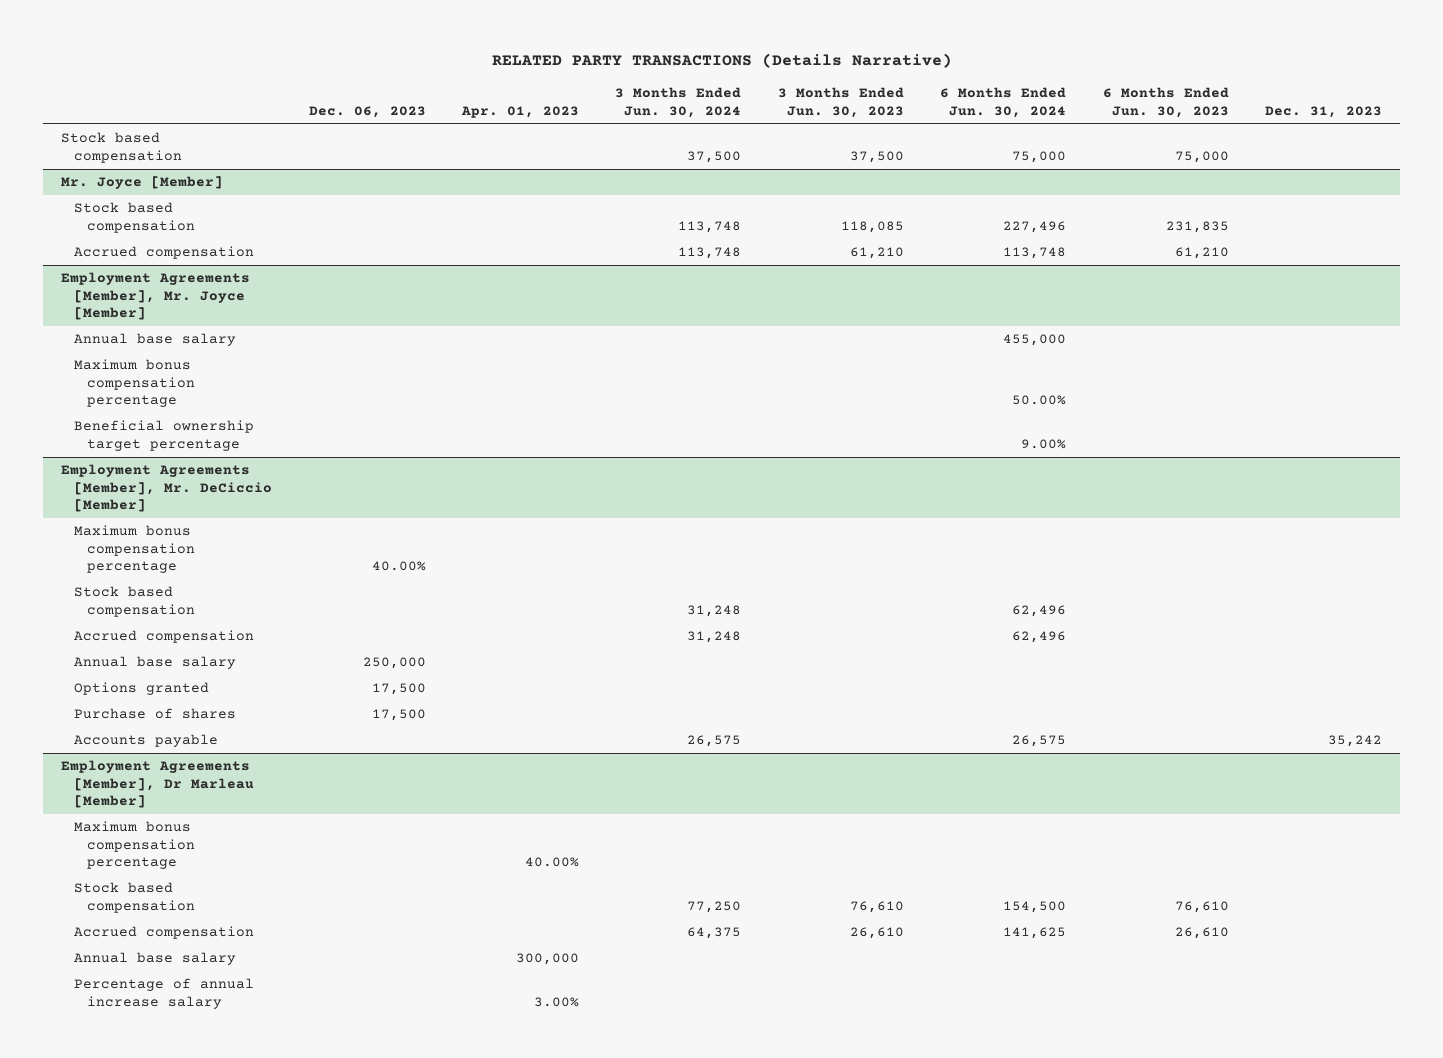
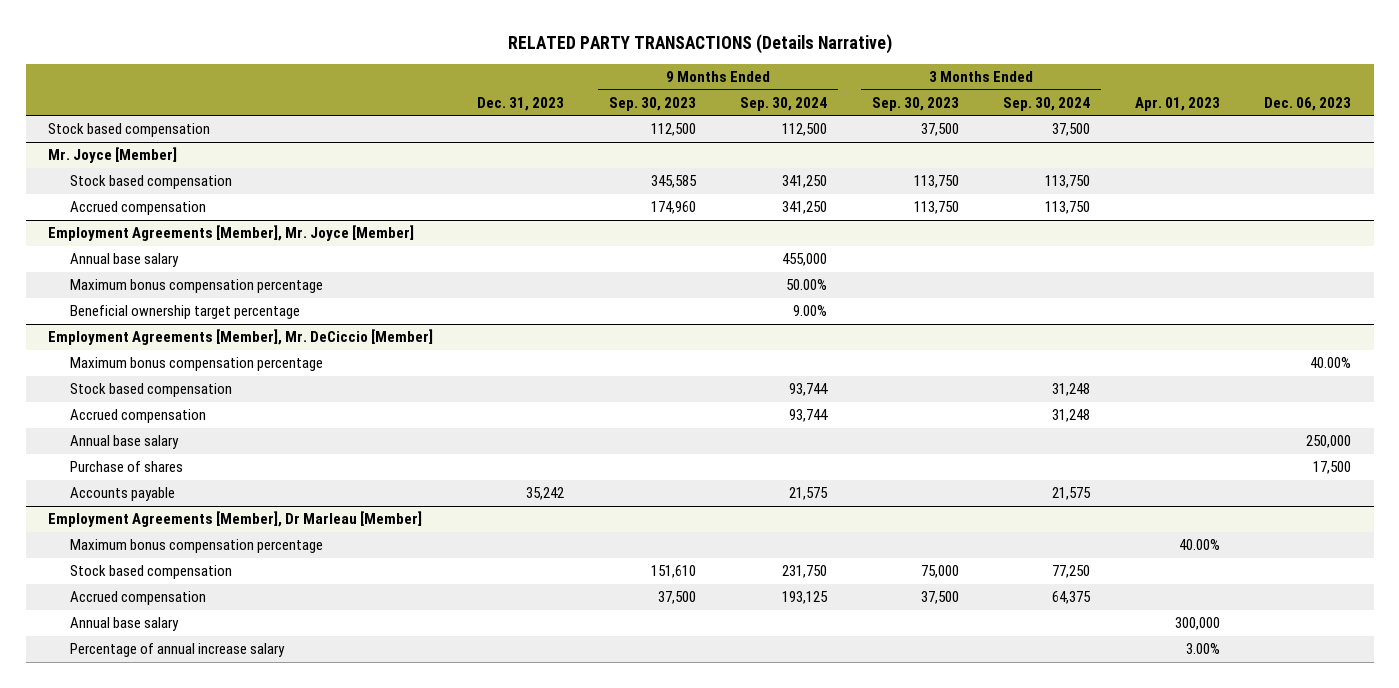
- | Dec. 06, 2023 | Apr. 01, 2023 | 3 Months Ended Jun. 30, 2024 | 3 Months Ended Jun. 30, 2023 | 6 Months Ended Jun. 30, 2024 | 6 Months Ended Jun. 30, 2023 | Dec. 31, 2023
+ | Dec. 31, 2023 | 9 Months Ended Sep. 30, 2023 | 9 Months Ended Sep. 30, 2024 | 3 Months Ended Sep. 30, 2023 | 3 Months Ended Sep. 30, 2024 | Apr. 01, 2023 | Dec. 06, 2023
@ Employment Agreements [Member], Mr. DeCiccio [Member]
- Options granted | 17,500 | | | | | |

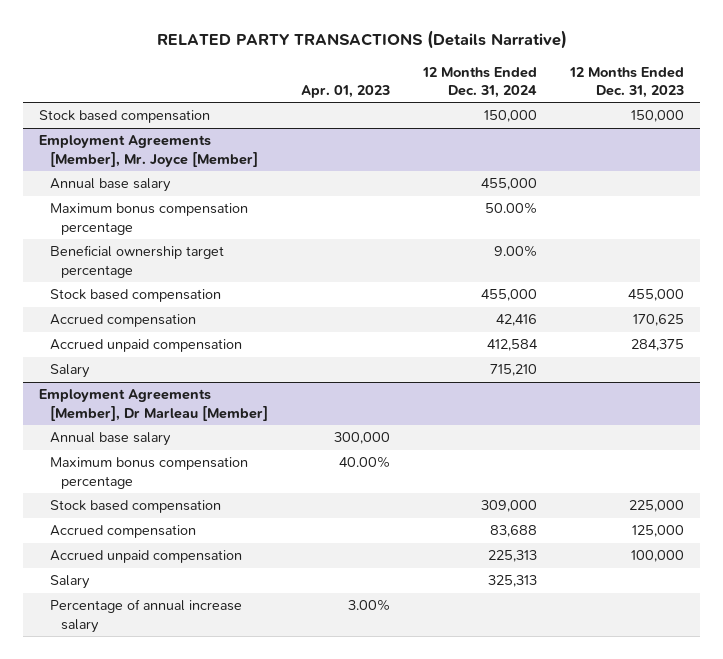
- | Dec. 31, 2023 | 9 Months Ended Sep. 30, 2023 | 9 Months Ended Sep. 30, 2024 | 3 Months Ended Sep. 30, 2023 | 3 Months Ended Sep. 30, 2024 | Apr. 01, 2023 | Dec. 06, 2023
+ | Apr. 01, 2023 | 12 Months Ended Dec. 31, 2024 | 12 Months Ended Dec. 31, 2023
- Mr. Joyce [Member]
- Stock based compensation | | 345,585 | 341,250 | 113,750 | 113,750 | |
- Accrued compensation | | 174,960 | 341,250 | 113,750 | 113,750 | |
- Employment Agreements [Member], Mr. DeCiccio [Member]
- Maximum bonus compensation percentage | | | | | | | 40.00%
- Stock based compensation | | | 93,744 | | 31,248 | |
- Accrued compensation | | | 93,744 | | 31,248 | |
- Annual base salary | | | | | | | 250,000
- Purchase of shares | | | | | | | 17,500
- Accounts payable | 35,242 | | 21,575 | | 21,575 | |
@ Employment Agreements [Member], Mr. Joyce [Member]
+ Stock based compensation | | 455,000 | 455,000
+ Accrued compensation | | 42,416 | 170,625
+ Accrued unpaid compensation | | 412,584 | 284,375
+ Salary | | 715,210 |
@ Employment Agreements [Member], Dr Marleau [Member]
moved up: Annual base salary | 300,000 | |
+ Accrued unpaid compensation | | 225,313 | 100,000
+ Salary | | 325,313 |

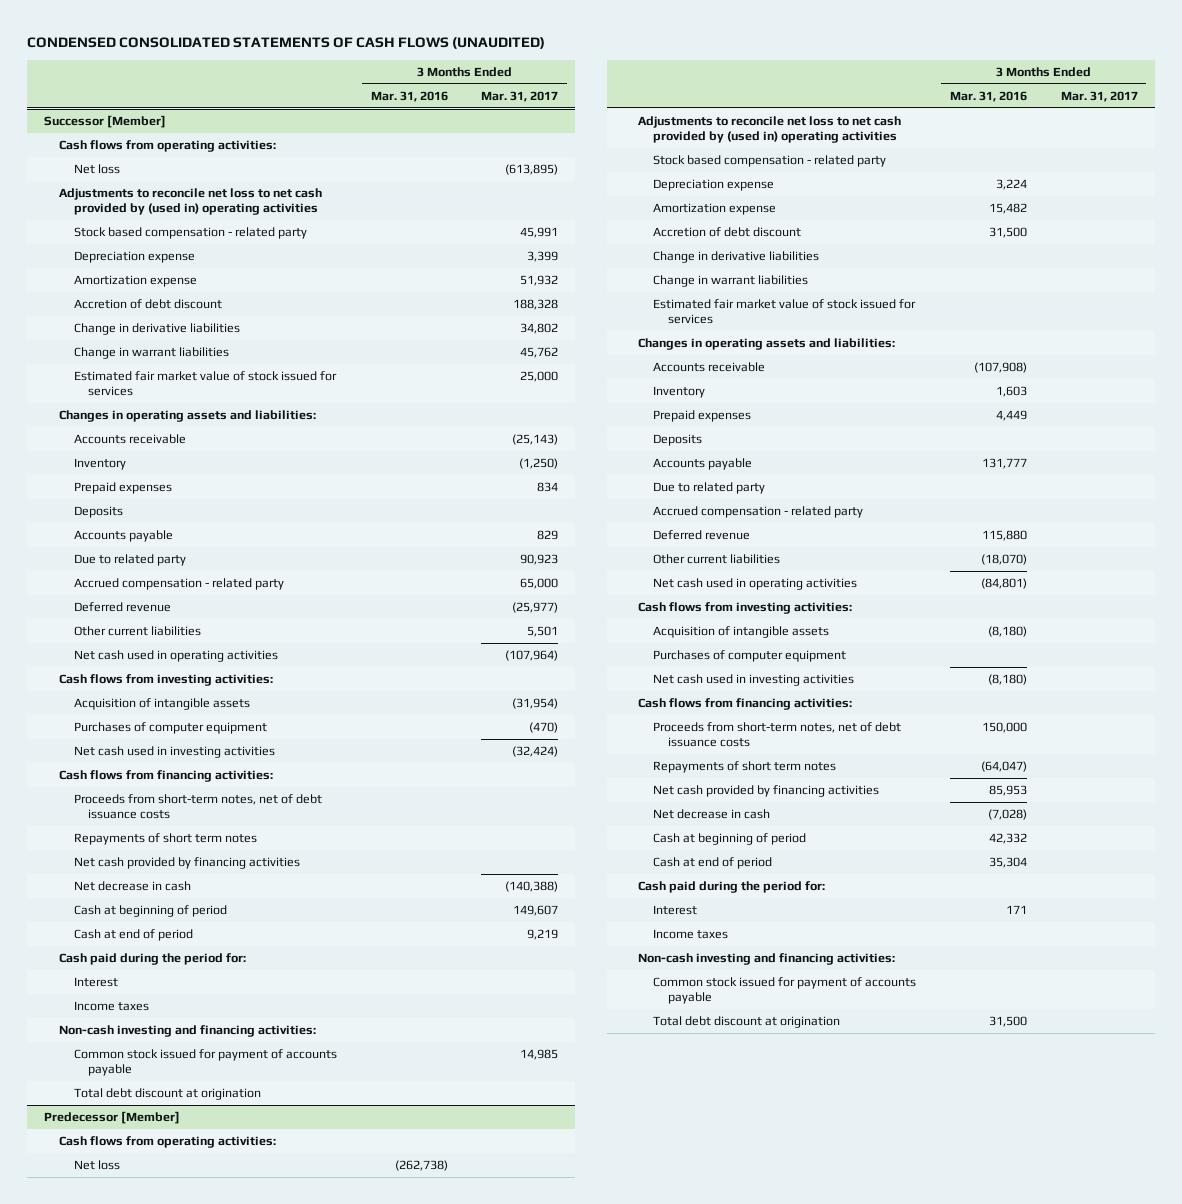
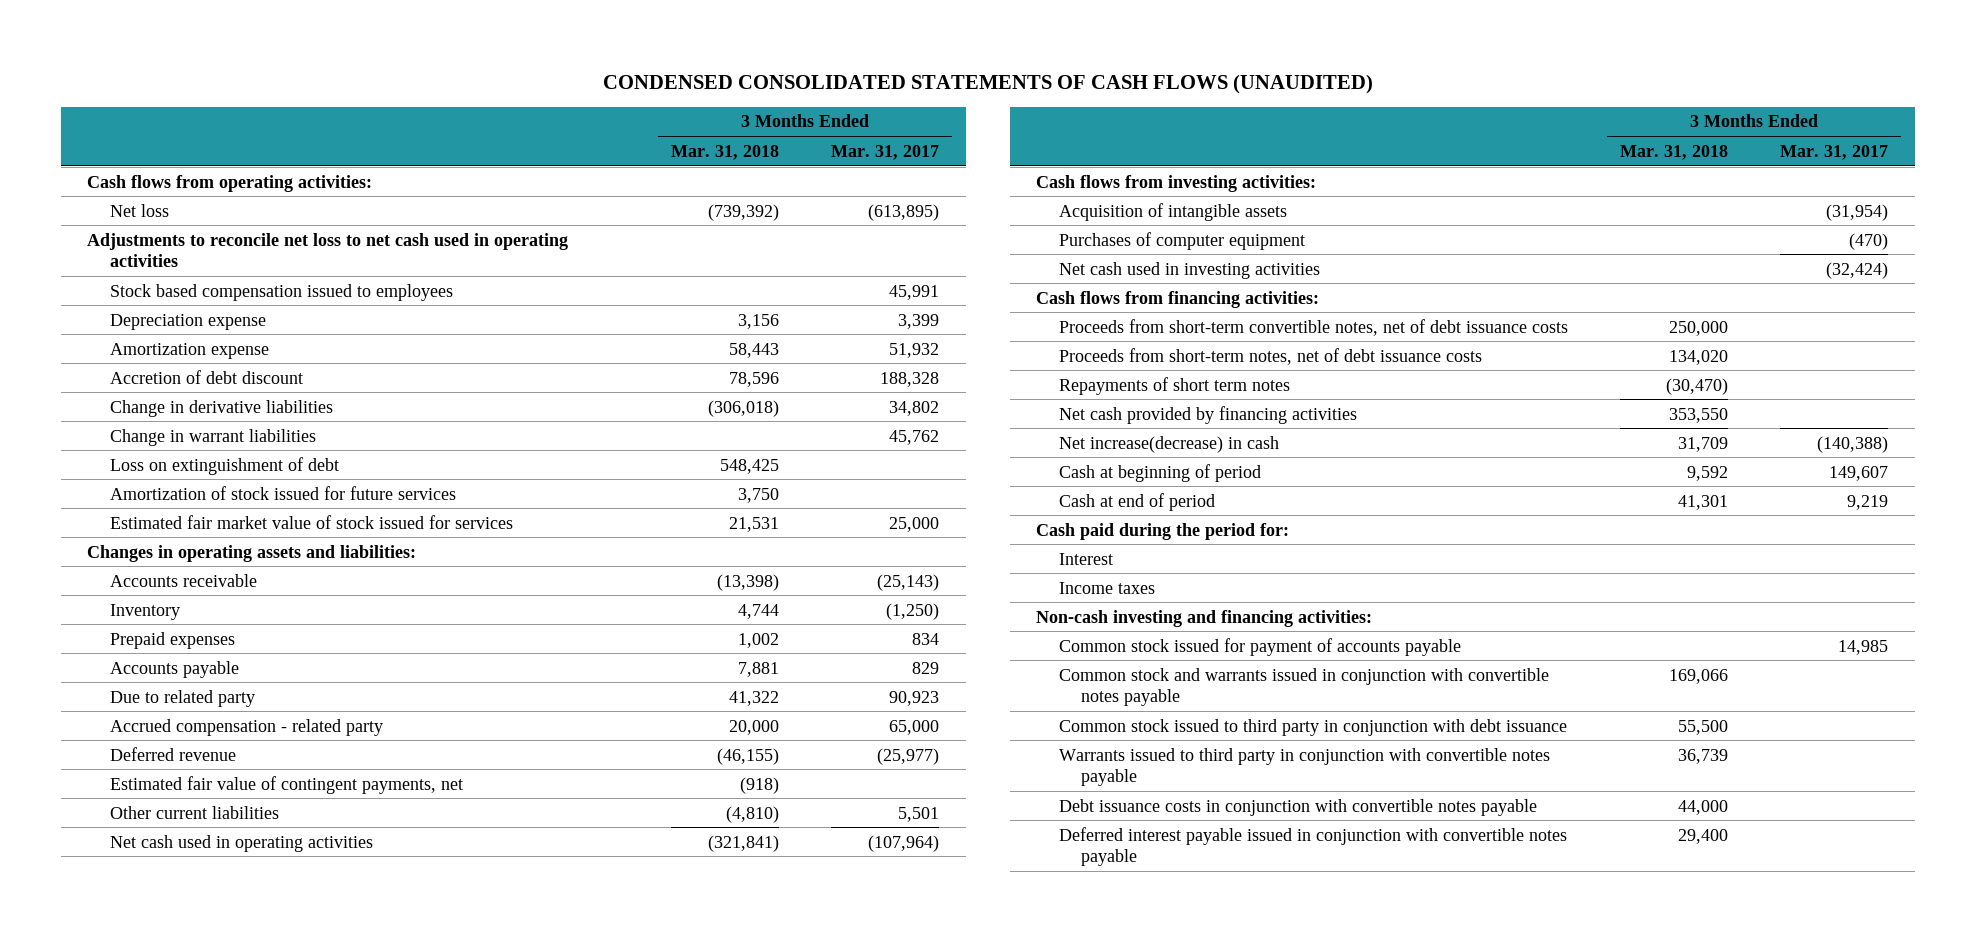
- | 3 Months Ended Mar. 31, 2016 | 3 Months Ended Mar. 31, 2017
+ | 3 Months Ended Mar. 31, 2018 | 3 Months Ended Mar. 31, 2017
- Successor [Member]
- Adjustments to reconcile net loss to net cash provided by (used in) operating activities
- Stock based compensation - related party | | 45,991
+ Adjustments to reconcile net loss to net cash used in operating activities
+ Stock based compensation issued to employees | | 45,991
+ Loss on extinguishment of debt | 548,425 |
+ Amortization of stock issued for future services | 3,750 |
- Deposits
+ Estimated fair value of contingent payments, net | (918) |
+ Proceeds from short-term convertible notes, net of debt issuance costs | 250,000 |
- Net decrease in cash | | (140,388)
+ Net increase(decrease) in cash | 31,709 | (140,388)
- Total debt discount at origination
- Predecessor [Member]
- Cash flows from operating activities:
- Net loss | (262,738) |
- Adjustments to reconcile net loss to net cash provided by (used in) operating activities
- Stock based compensation - related party
- Depreciation expense | 3,224 |
- Amortization expense | 15,482 |
- Accretion of debt discount | 31,500 |
- Change in derivative liabilities
- Change in warrant liabilities
- Estimated fair market value of stock issued for services
- Changes in operating assets and liabilities:
- Accounts receivable | (107,908) |
- Inventory | 1,603 |
- Prepaid expenses | 4,449 |
- Deposits
- Accounts payable | 131,777 |
- Due to related party
- Accrued compensation - related party
- Deferred revenue | 115,880 |
- Other current liabilities | (18,070) |
- Net cash used in operating activities | (84,801) |
- Cash flows from investing activities:
- Acquisition of intangible assets | (8,180) |
- Purchases of computer equipment
- Net cash used in investing activities | (8,180) |
- Cash flows from financing activities:
- Proceeds from short-term notes, net of debt issuance costs | 150,000 |
- Repayments of short term notes | (64,047) |
- Net cash provided by financing activities | 85,953 |
- Net decrease in cash | (7,028) |
- Cash at beginning of period | 42,332 |
- Cash at end of period | 35,304 |
- Cash paid during the period for:
- Interest | 171 |
- Income taxes
- Non-cash investing and financing activities:
- Common stock issued for payment of accounts payable
- Total debt discount at origination | 31,500 |
+ Common stock and warrants issued in conjunction with convertible notes payable | 169,066 |
+ Common stock issued to third party in conjunction with debt issuance | 55,500 |
+ Warrants issued to third party in conjunction with convertible notes payable | 36,739 |
+ Debt issuance costs in conjunction with convertible notes payable | 44,000 |
+ Deferred interest payable issued in conjunction with convertible notes payable | 29,400 |

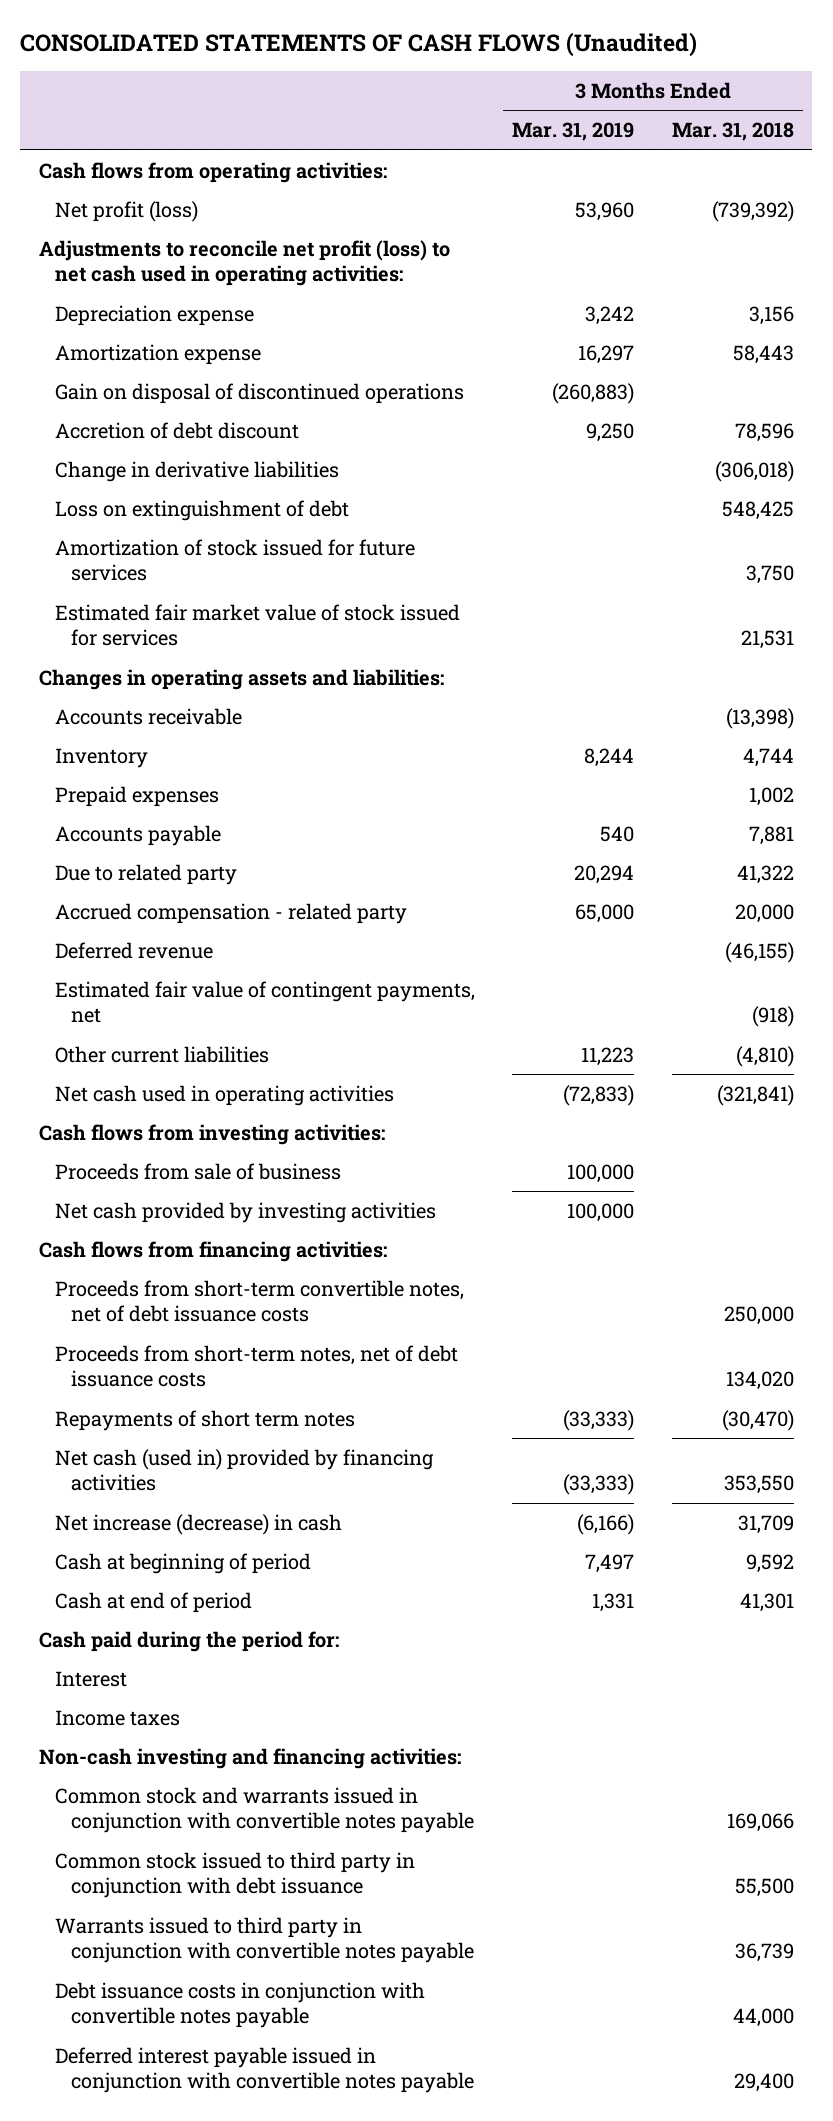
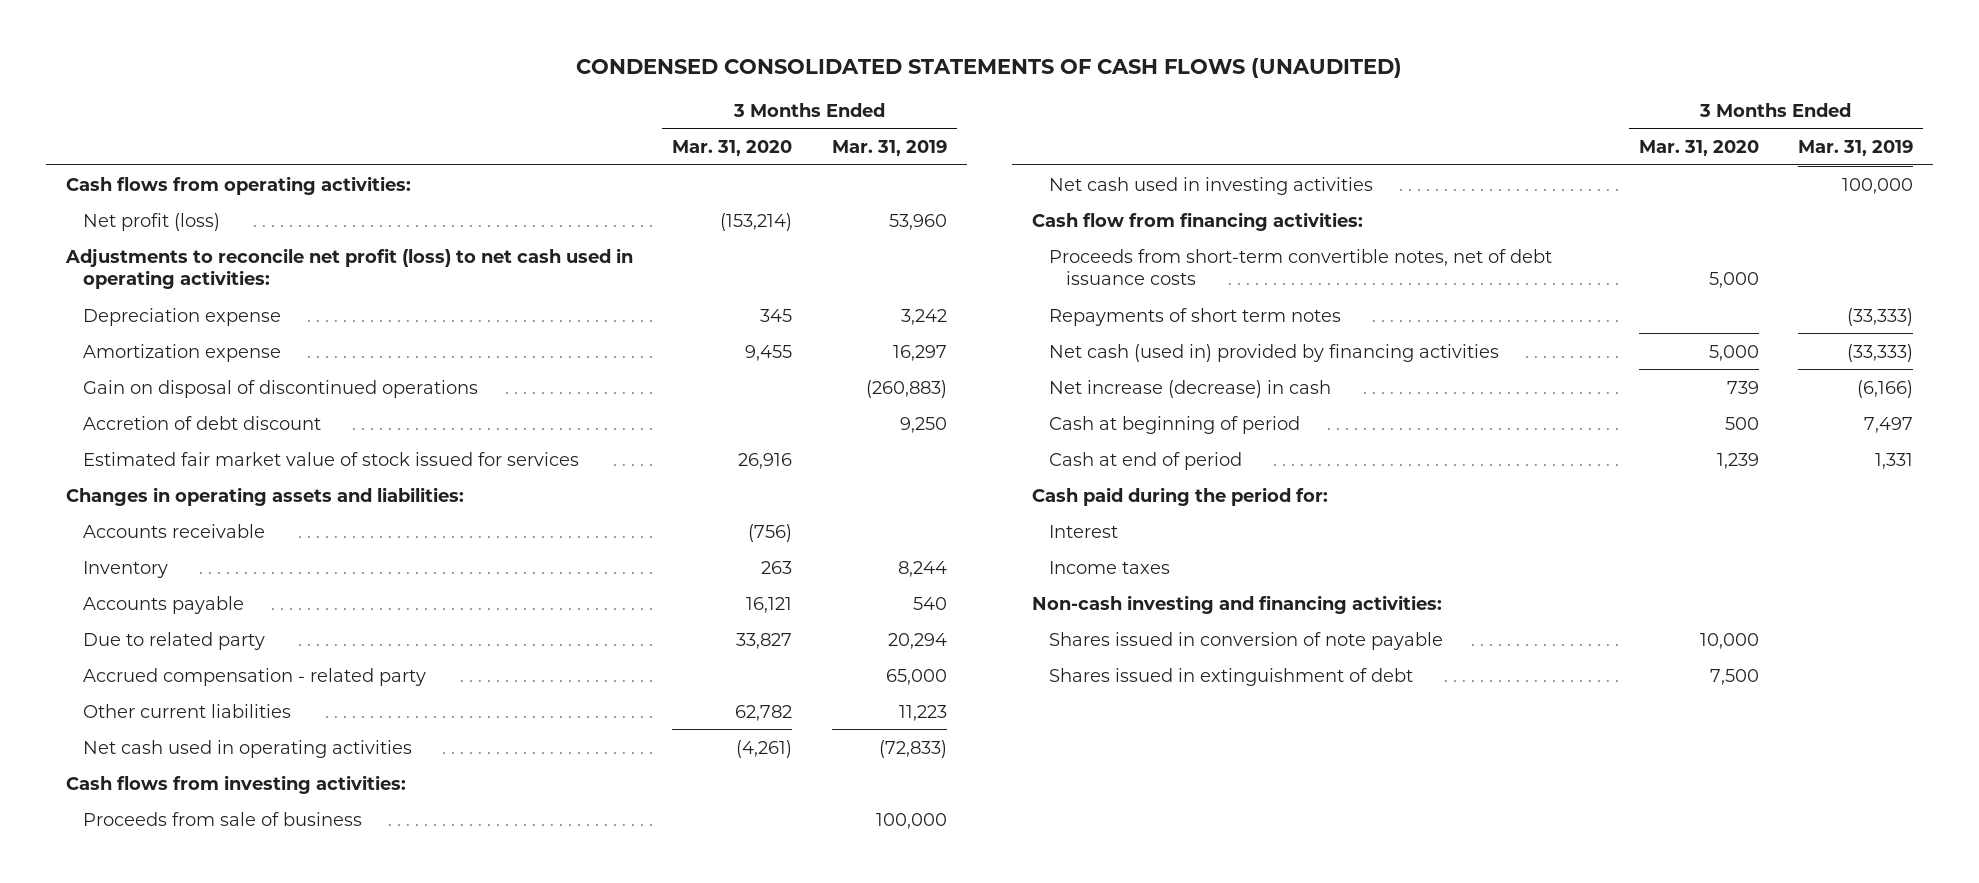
- CONSOLIDATED STATEMENTS OF CASH FLOWS (Unaudited)
+ CONDENSED CONSOLIDATED STATEMENTS OF CASH FLOWS (UNAUDITED)
- | 3 Months Ended Mar. 31, 2019 | 3 Months Ended Mar. 31, 2018
+ | 3 Months Ended Mar. 31, 2020 | 3 Months Ended Mar. 31, 2019
- Change in derivative liabilities | | (306,018)
- Loss on extinguishment of debt | | 548,425
- Amortization of stock issued for future services | | 3,750
- Prepaid expenses | | 1,002
- Deferred revenue | | (46,155)
- Estimated fair value of contingent payments, net | | (918)
- Net cash provided by investing activities | 100,000 |
- Cash flows from financing activities:
+ Net cash used in investing activities | | 100,000
+ Cash flow from financing activities:
- Proceeds from short-term notes, net of debt issuance costs | | 134,020
- Common stock and warrants issued in conjunction with convertible notes payable | | 169,066
- Common stock issued to third party in conjunction with debt issuance | | 55,500
- Warrants issued to third party in conjunction with convertible notes payable | | 36,739
- Debt issuance costs in conjunction with convertible notes payable | | 44,000
- Deferred interest payable issued in conjunction with convertible notes payable | | 29,400
+ Shares issued in conversion of note payable | 10,000 |
+ Shares issued in extinguishment of debt | 7,500 |

